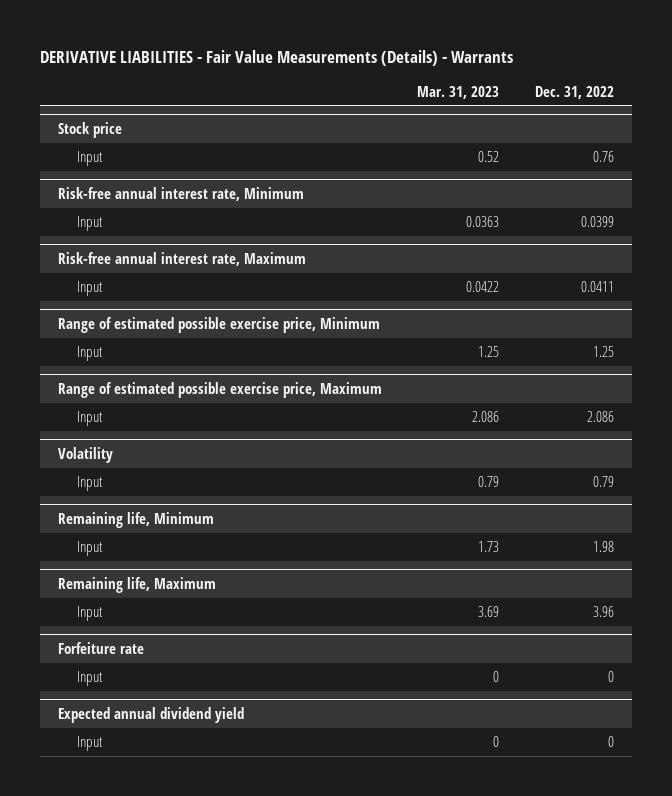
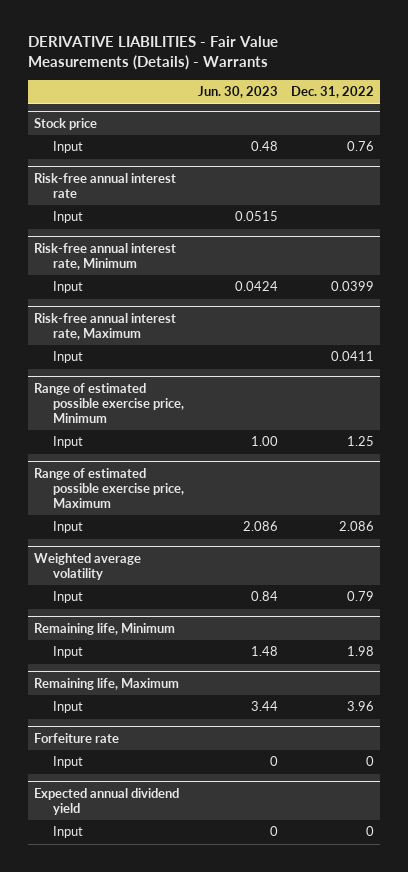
- | Mar. 31, 2023 | Dec. 31, 2022
+ | Jun. 30, 2023 | Dec. 31, 2022
+ Risk-free annual interest rate
+ Input | 0.0515 |
- Volatility
+ Weighted average volatility

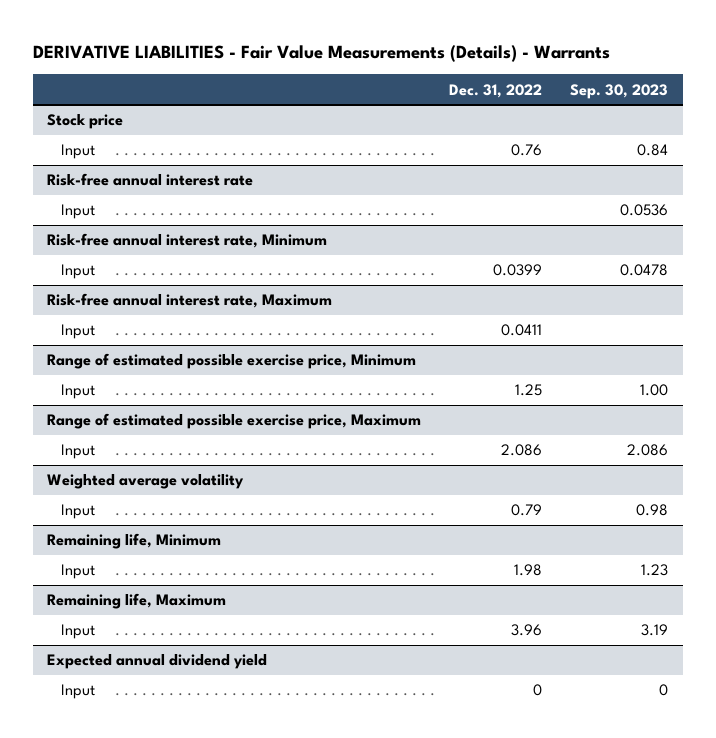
- | Jun. 30, 2023 | Dec. 31, 2022
+ | Dec. 31, 2022 | Sep. 30, 2023
- Forfeiture rate
- Input | 0 | 0

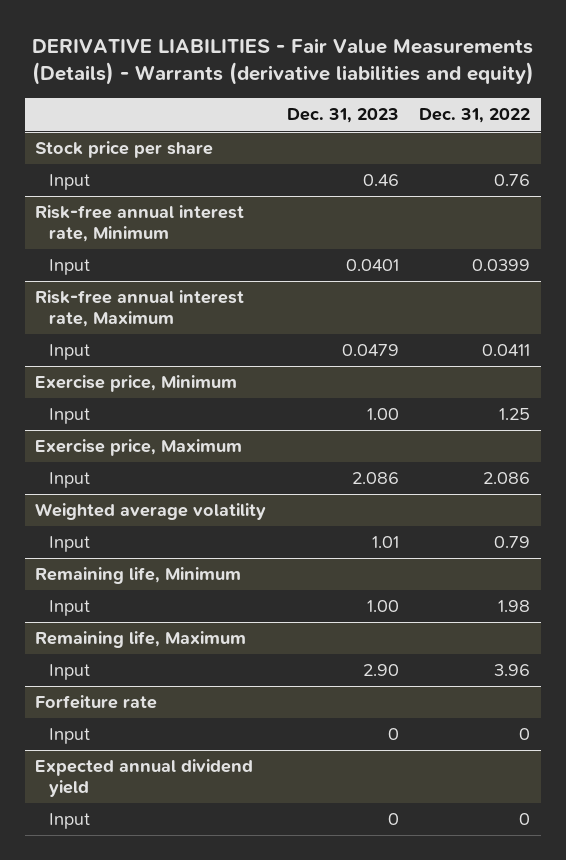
- DERIVATIVE LIABILITIES - Fair Value Measurements (Details) - Warrants
+ DERIVATIVE LIABILITIES - Fair Value Measurements (Details) - Warrants (derivative liabilities and equity)
- | Dec. 31, 2022 | Sep. 30, 2023
+ | Dec. 31, 2023 | Dec. 31, 2022
- Stock price
+ Stock price per share
- Risk-free annual interest rate
- Input | | 0.0536
- Range of estimated possible exercise price, Minimum
+ Exercise price, Minimum
- Range of estimated possible exercise price, Maximum
+ Exercise price, Maximum
+ Forfeiture rate
+ Input | 0 | 0

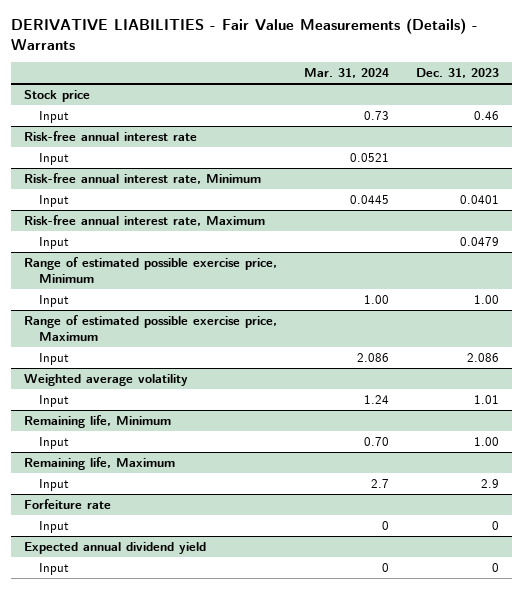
- DERIVATIVE LIABILITIES - Fair Value Measurements (Details) - Warrants (derivative liabilities and equity)
+ DERIVATIVE LIABILITIES - Fair Value Measurements (Details) - Warrants
- | Dec. 31, 2023 | Dec. 31, 2022
+ | Mar. 31, 2024 | Dec. 31, 2023
- Stock price per share
+ Stock price
+ Risk-free annual interest rate
+ Input | 0.0521 |
- Exercise price, Minimum
+ Range of estimated possible exercise price, Minimum
- Exercise price, Maximum
+ Range of estimated possible exercise price, Maximum
@ Remaining life, Maximum
- Input | 2.90 | 3.96
+ Input | 2.7 | 2.9

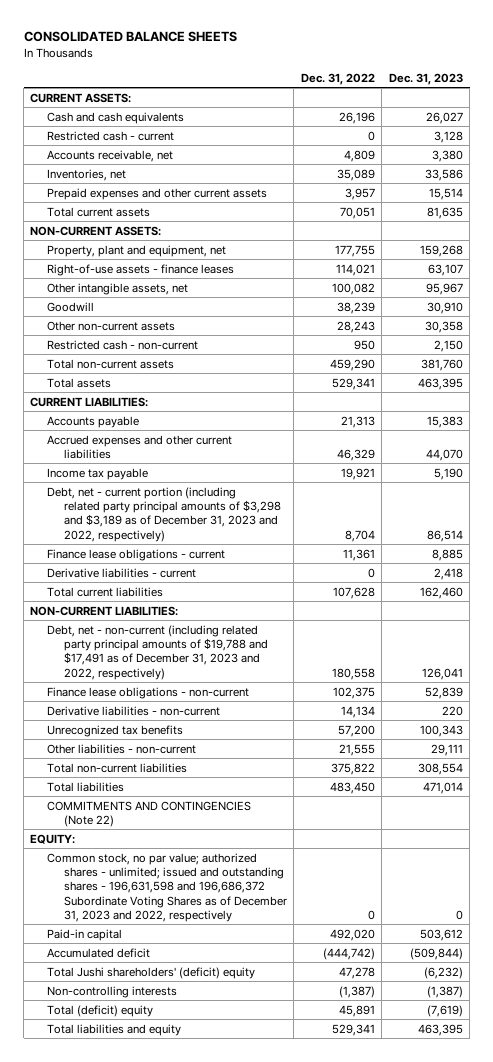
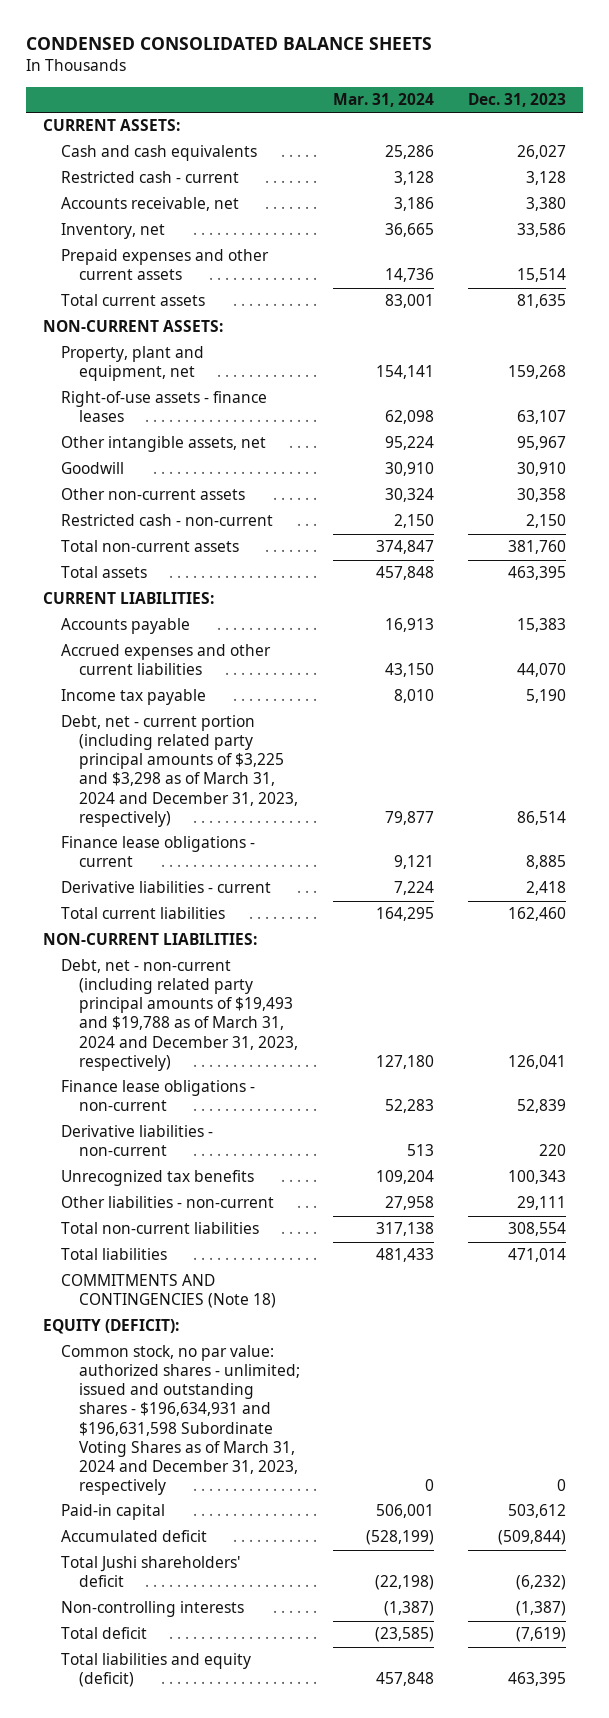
- CONSOLIDATED BALANCE SHEETS
+ CONDENSED CONSOLIDATED BALANCE SHEETS
- | Dec. 31, 2022 | Dec. 31, 2023
+ | Mar. 31, 2024 | Dec. 31, 2023
- Inventories, net | 35,089 | 33,586
+ Inventory, net | 36,665 | 33,586
- Debt, net - current portion (including related party principal amounts of $3,298 and $3,189 as of December 31, 2023 and 2022, respectively) | 8,704 | 86,514
+ Debt, net - current portion (including related party principal amounts of $3,225 and $3,298 as of March 31, 2024 and December 31, 2023, respectively) | 79,877 | 86,514
- Debt, net - non-current (including related party principal amounts of $19,788 and $17,491 as of December 31, 2023 and 2022, respectively) | 180,558 | 126,041
+ Debt, net - non-current (including related party principal amounts of $19,493 and $19,788 as of March 31, 2024 and December 31, 2023, respectively) | 127,180 | 126,041
- COMMITMENTS AND CONTINGENCIES (Note 22)
- EQUITY:
- Common stock, no par value; authorized shares - unlimited; issued and outstanding shares - 196,631,598 and 196,686,372 Subordinate Voting Shares as of December 31, 2023 and 2022, respectively | 0 | 0
+ COMMITMENTS AND CONTINGENCIES (Note 18)
+ EQUITY (DEFICIT):
+ Common stock, no par value: authorized shares - unlimited; issued and outstanding shares - $196,634,931 and $196,631,598 Subordinate Voting Shares as of March 31, 2024 and December 31, 2023, respectively | 0 | 0
- Total Jushi shareholders' (deficit) equity | 47,278 | (6,232)
+ Total Jushi shareholders' deficit | (22,198) | (6,232)
- Total (deficit) equity | 45,891 | (7,619)
- Total liabilities and equity | 529,341 | 463,395
+ Total deficit | (23,585) | (7,619)
+ Total liabilities and equity (deficit) | 457,848 | 463,395

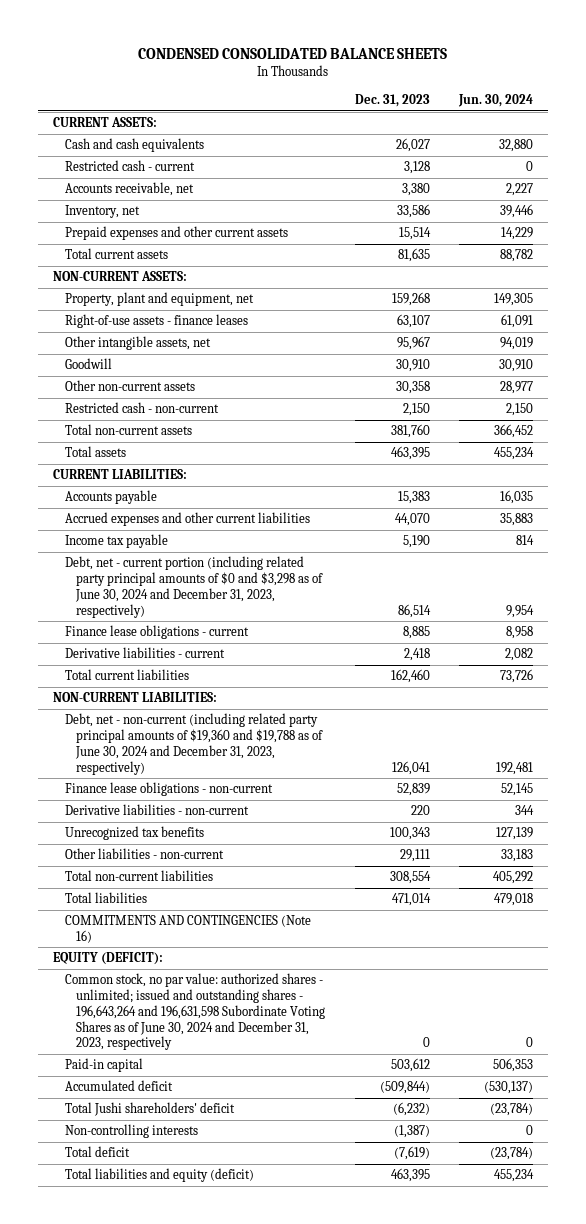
- | Mar. 31, 2024 | Dec. 31, 2023
+ | Dec. 31, 2023 | Jun. 30, 2024
- Debt, net - current portion (including related party principal amounts of $3,225 and $3,298 as of March 31, 2024 and December 31, 2023, respectively) | 79,877 | 86,514
+ Debt, net - current portion (including related party principal amounts of $0 and $3,298 as of June 30, 2024 and December 31, 2023, respectively) | 86,514 | 9,954
- Debt, net - non-current (including related party principal amounts of $19,493 and $19,788 as of March 31, 2024 and December 31, 2023, respectively) | 127,180 | 126,041
+ Debt, net - non-current (including related party principal amounts of $19,360 and $19,788 as of June 30, 2024 and December 31, 2023, respectively) | 126,041 | 192,481
- COMMITMENTS AND CONTINGENCIES (Note 18)
+ COMMITMENTS AND CONTINGENCIES (Note 16)
- Common stock, no par value: authorized shares - unlimited; issued and outstanding shares - $196,634,931 and $196,631,598 Subordinate Voting Shares as of March 31, 2024 and December 31, 2023, respectively | 0 | 0
+ Common stock, no par value: authorized shares - unlimited; issued and outstanding shares - 196,643,264 and 196,631,598 Subordinate Voting Shares as of June 30, 2024 and December 31, 2023, respectively | 0 | 0

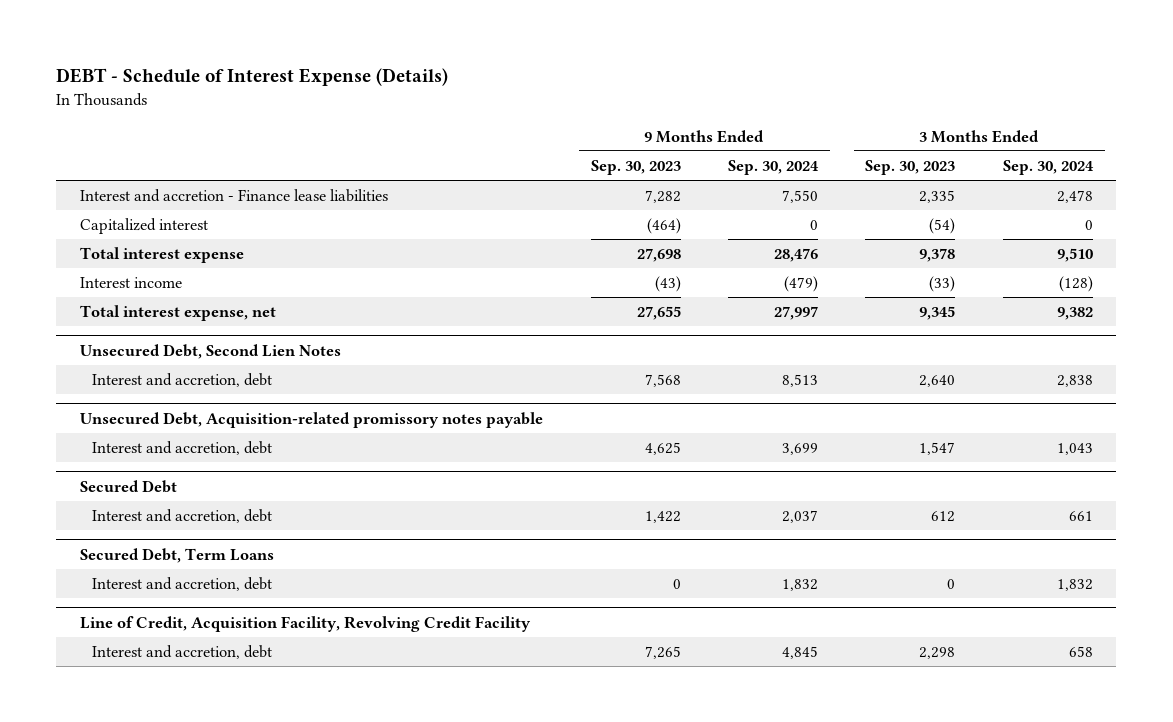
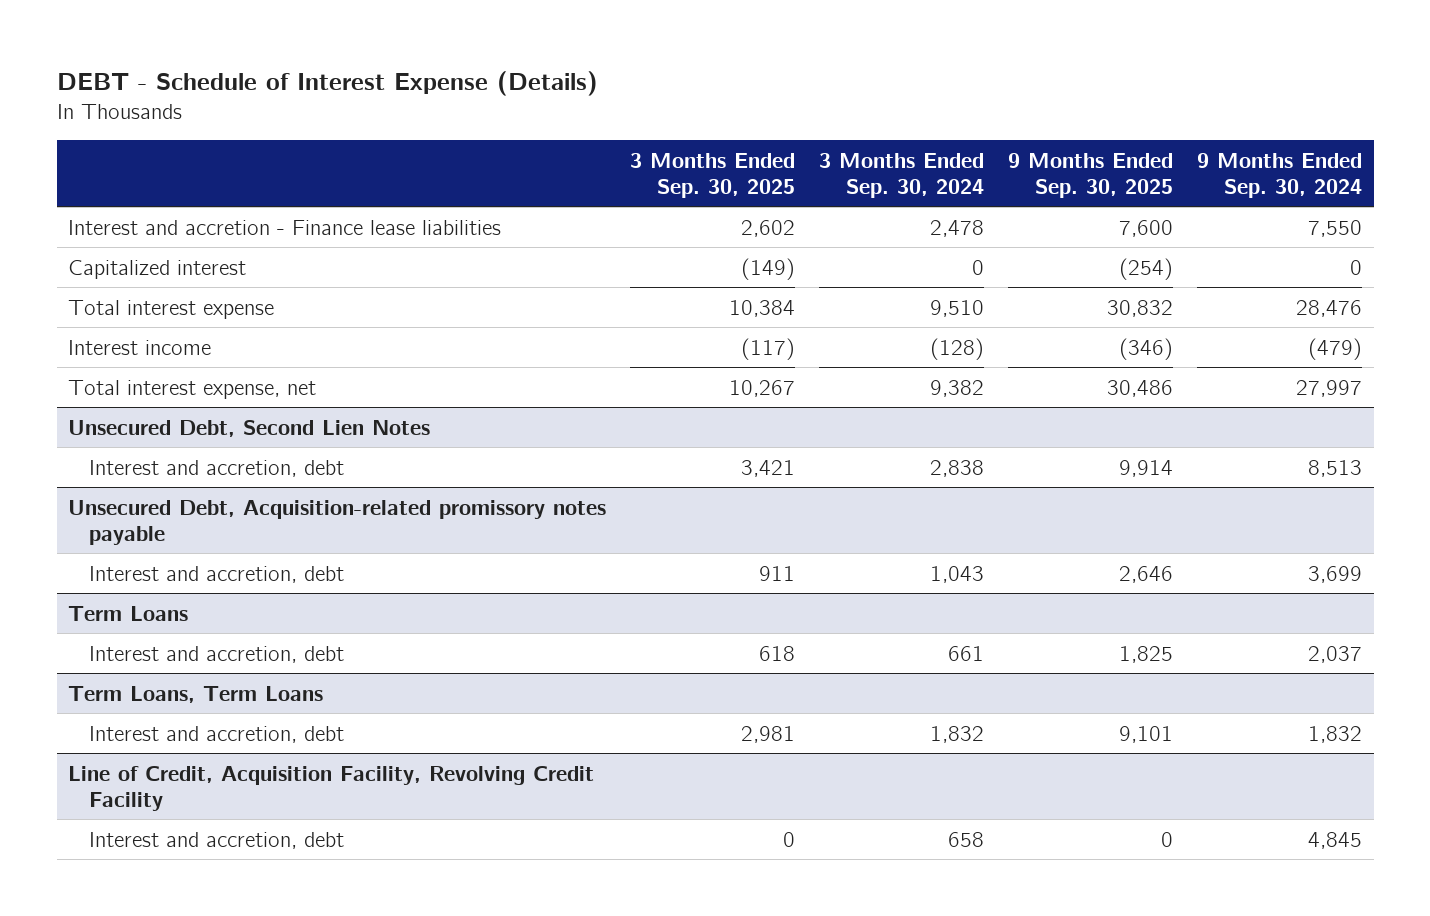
- | 9 Months Ended Sep. 30, 2023 | 9 Months Ended Sep. 30, 2024 | 3 Months Ended Sep. 30, 2023 | 3 Months Ended Sep. 30, 2024
+ | 3 Months Ended Sep. 30, 2025 | 3 Months Ended Sep. 30, 2024 | 9 Months Ended Sep. 30, 2025 | 9 Months Ended Sep. 30, 2024
- Secured Debt
+ Term Loans
- Secured Debt, Term Loans
+ Term Loans, Term Loans

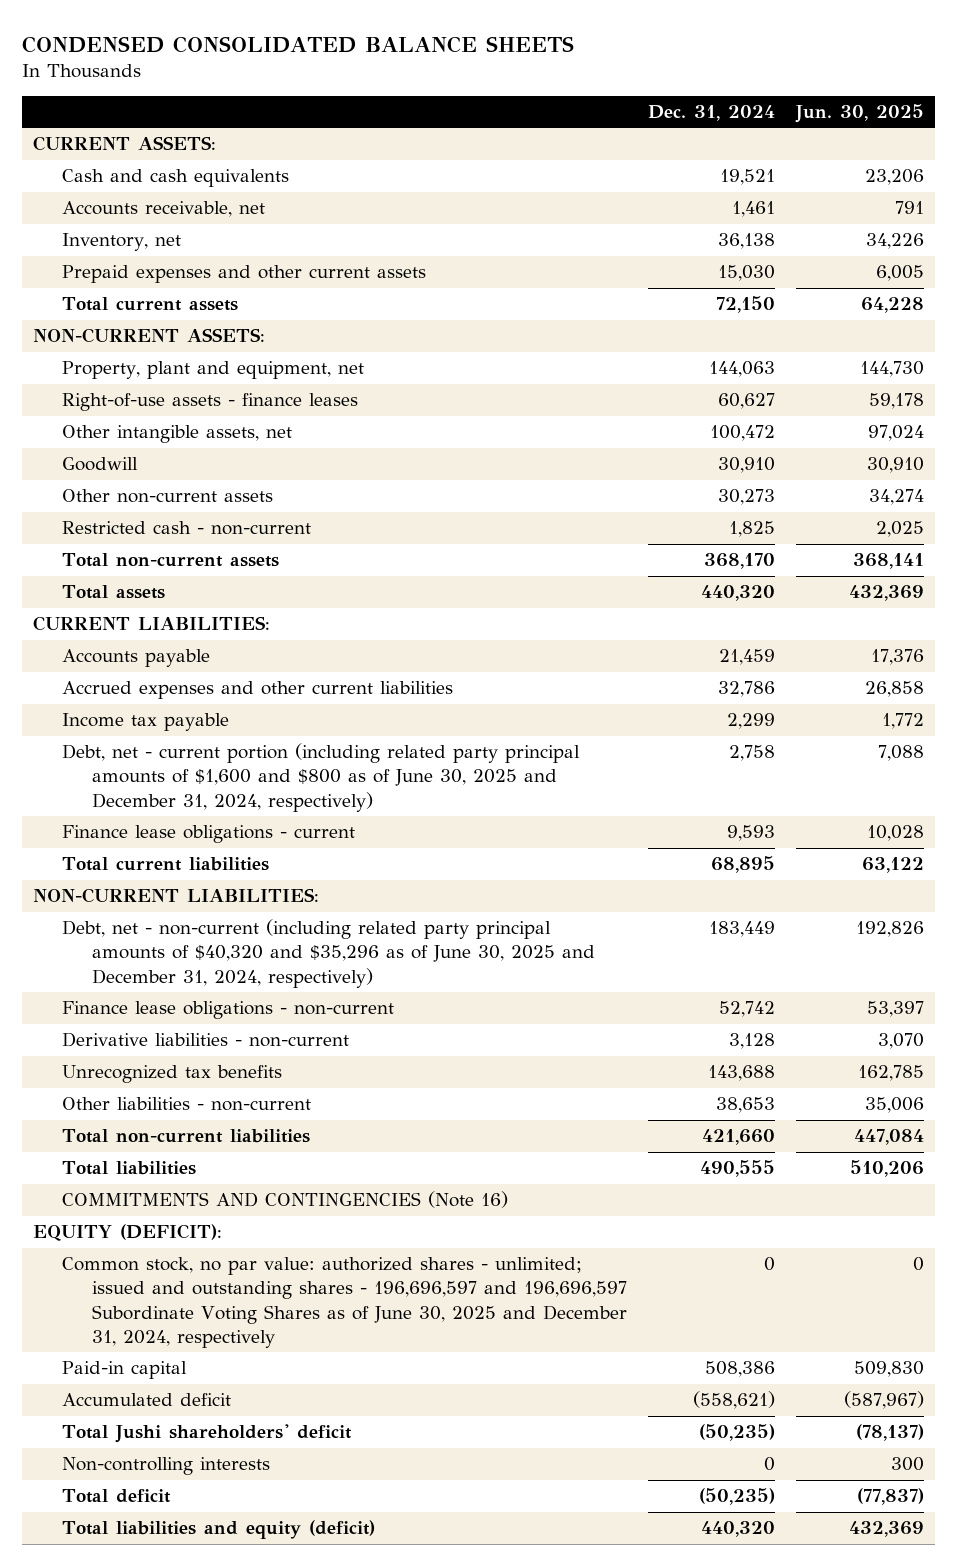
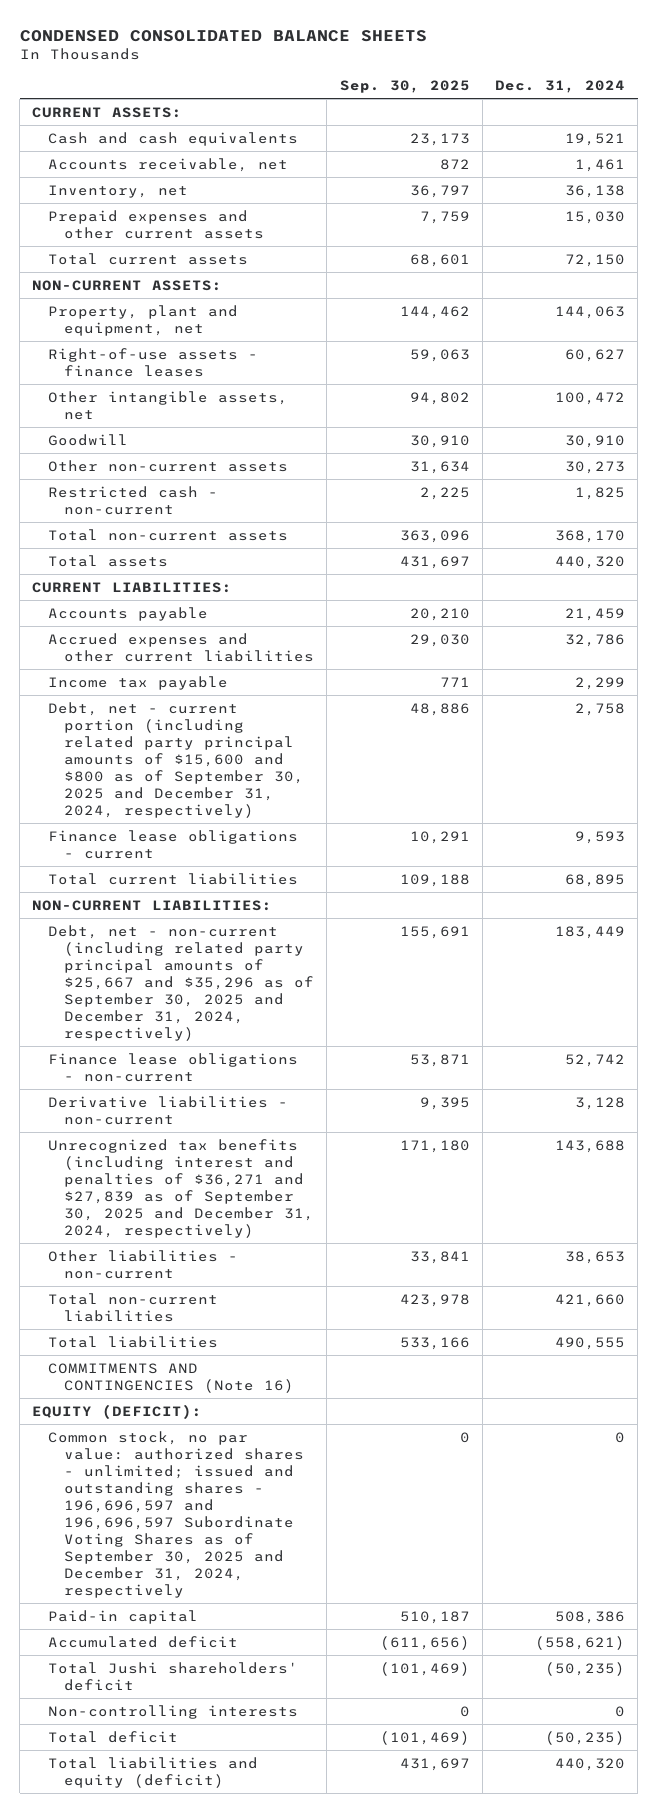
- | Dec. 31, 2024 | Jun. 30, 2025
+ | Sep. 30, 2025 | Dec. 31, 2024
- Debt, net - current portion (including related party principal amounts of $1,600 and $800 as of June 30, 2025 and December 31, 2024, respectively) | 2,758 | 7,088
+ Debt, net - current portion (including related party principal amounts of $15,600 and $800 as of September 30, 2025 and December 31, 2024, respectively) | 48,886 | 2,758
- Debt, net - non-current (including related party principal amounts of $40,320 and $35,296 as of June 30, 2025 and December 31, 2024, respectively) | 183,449 | 192,826
+ Debt, net - non-current (including related party principal amounts of $25,667 and $35,296 as of September 30, 2025 and December 31, 2024, respectively) | 155,691 | 183,449
- Unrecognized tax benefits | 143,688 | 162,785
+ Unrecognized tax benefits (including interest and penalties of $36,271 and $27,839 as of September 30, 2025 and December 31, 2024, respectively) | 171,180 | 143,688
- Common stock, no par value: authorized shares - unlimited; issued and outstanding shares - 196,696,597 and 196,696,597 Subordinate Voting Shares as of June 30, 2025 and December 31, 2024, respectively | 0 | 0
+ Common stock, no par value: authorized shares - unlimited; issued and outstanding shares - 196,696,597 and 196,696,597 Subordinate Voting Shares as of September 30, 2025 and December 31, 2024, respectively | 0 | 0

